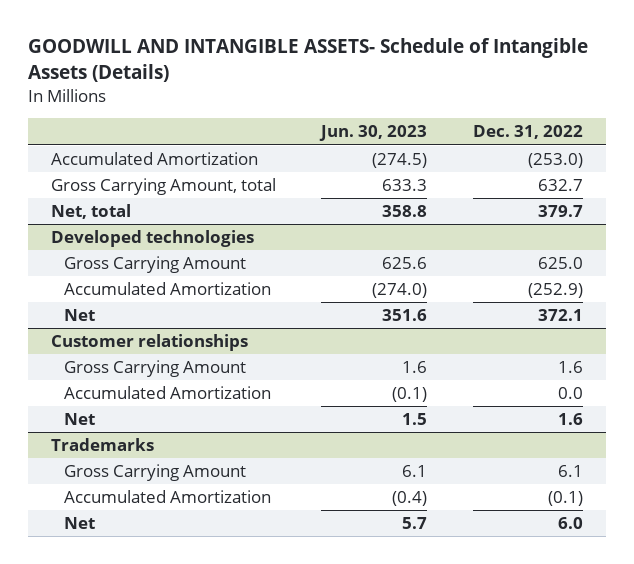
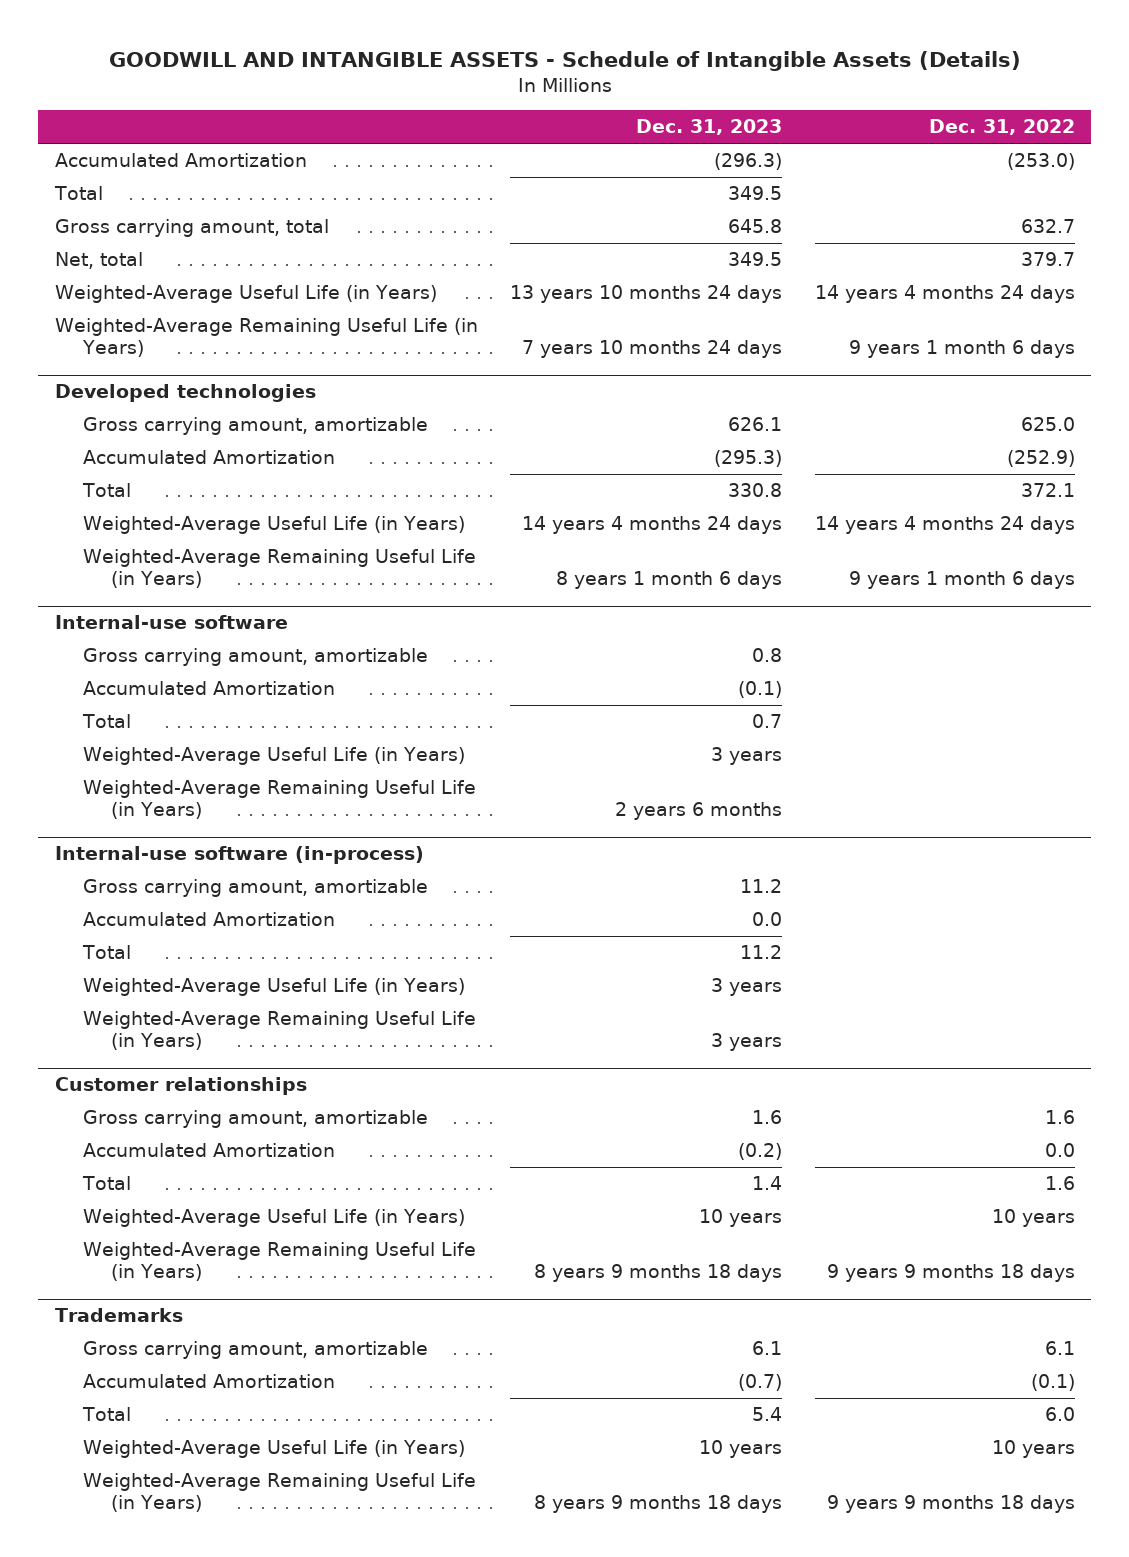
- GOODWILL AND INTANGIBLE ASSETS- Schedule of Intangible Assets (Details)
+ GOODWILL AND INTANGIBLE ASSETS - Schedule of Intangible Assets (Details)
- | Jun. 30, 2023 | Dec. 31, 2022
+ | Dec. 31, 2023 | Dec. 31, 2022
- Gross Carrying Amount, total | 633.3 | 632.7
+ Total | 349.5 |
+ Gross carrying amount, total | 645.8 | 632.7
+ Weighted-Average Useful Life (in Years) | 13 years 10 months 24 days | 14 years 4 months 24 days
+ Weighted-Average Remaining Useful Life (in Years) | 7 years 10 months 24 days | 9 years 1 month 6 days
@ Developed technologies
- Gross Carrying Amount | 625.6 | 625.0
+ Gross carrying amount, amortizable | 626.1 | 625.0
- Net | 351.6 | 372.1
+ Total | 330.8 | 372.1
+ Weighted-Average Useful Life (in Years) | 14 years 4 months 24 days | 14 years 4 months 24 days
+ Weighted-Average Remaining Useful Life (in Years) | 8 years 1 month 6 days | 9 years 1 month 6 days
+ Internal-use software
+ Gross carrying amount, amortizable | 0.8 |
+ Accumulated Amortization | (0.1) |
+ Total | 0.7 |
+ Weighted-Average Useful Life (in Years) | 3 years |
+ Weighted-Average Remaining Useful Life (in Years) | 2 years 6 months |
+ Internal-use software (in-process)
+ Gross carrying amount, amortizable | 11.2 |
+ Accumulated Amortization | 0.0 |
+ Total | 11.2 |
+ Weighted-Average Useful Life (in Years) | 3 years |
+ Weighted-Average Remaining Useful Life (in Years) | 3 years |
@ Customer relationships
- Gross Carrying Amount | 1.6 | 1.6
+ Gross carrying amount, amortizable | 1.6 | 1.6
- Net | 1.5 | 1.6
+ Total | 1.4 | 1.6
+ Weighted-Average Useful Life (in Years) | 10 years | 10 years
+ Weighted-Average Remaining Useful Life (in Years) | 8 years 9 months 18 days | 9 years 9 months 18 days
@ Trademarks
- Gross Carrying Amount | 6.1 | 6.1
+ Gross carrying amount, amortizable | 6.1 | 6.1
- Net | 5.7 | 6.0
+ Total | 5.4 | 6.0
+ Weighted-Average Useful Life (in Years) | 10 years | 10 years
+ Weighted-Average Remaining Useful Life (in Years) | 8 years 9 months 18 days | 9 years 9 months 18 days

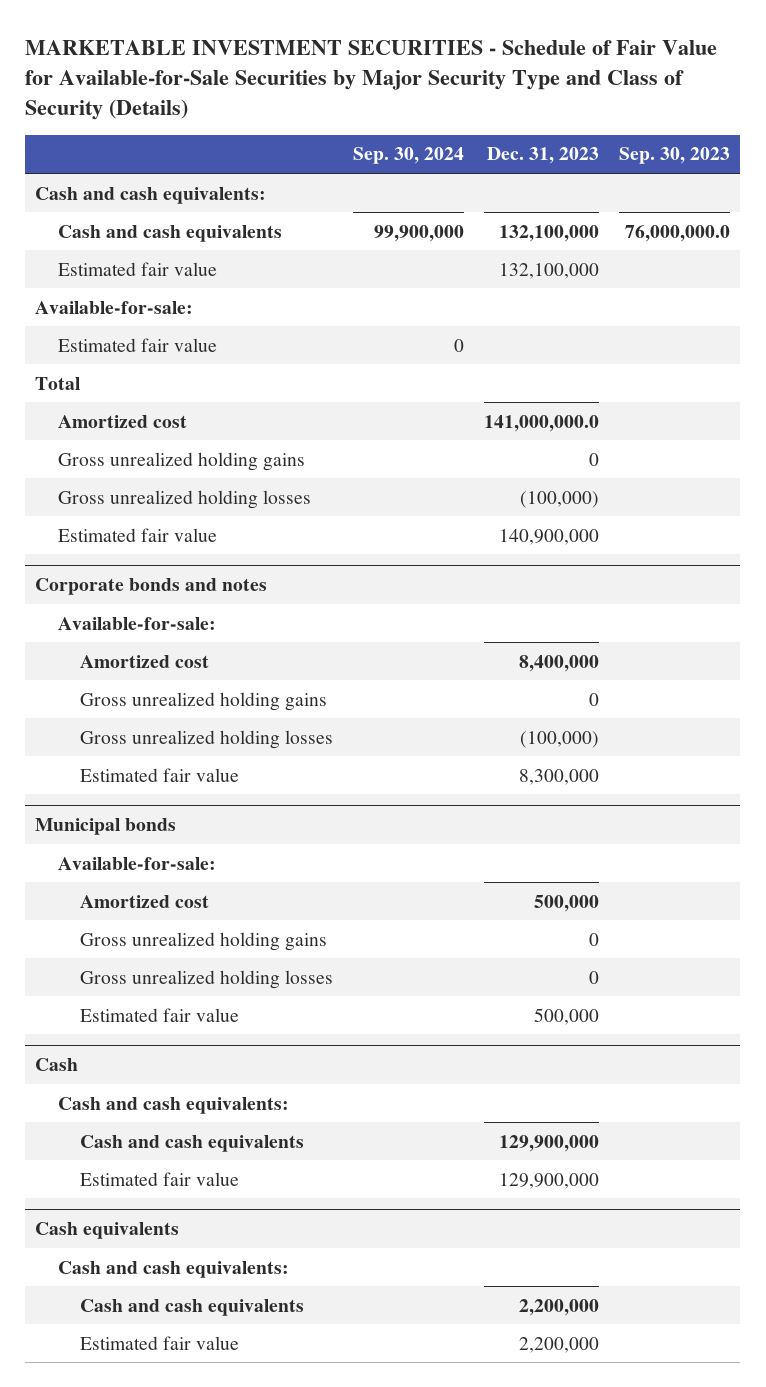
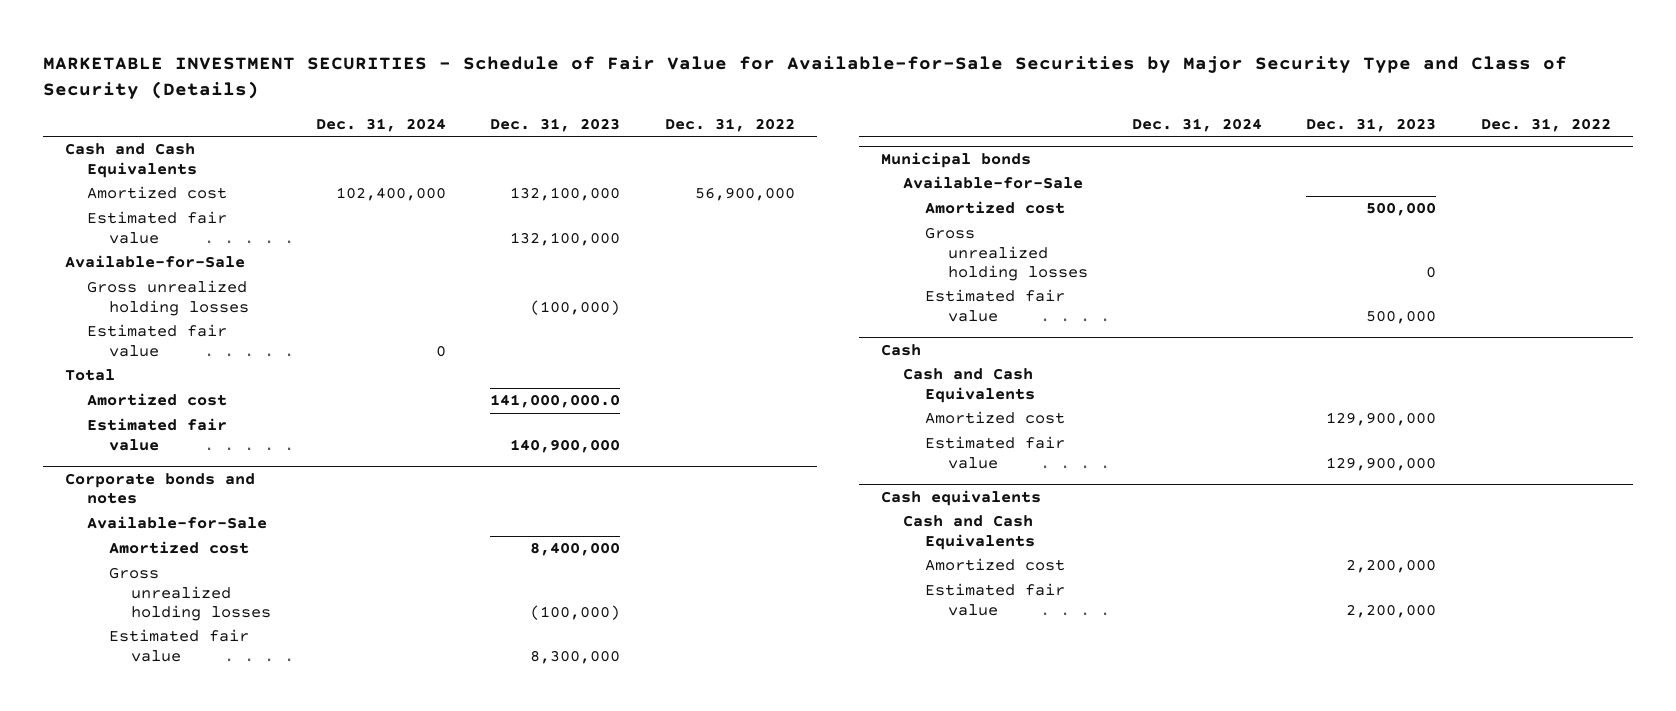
- | Sep. 30, 2024 | Dec. 31, 2023 | Sep. 30, 2023
+ | Dec. 31, 2024 | Dec. 31, 2023 | Dec. 31, 2022
- Cash and cash equivalents:
- Cash and cash equivalents | 99,900,000 | 132,100,000 | 76,000,000.0
+ Cash and Cash Equivalents
+ Amortized cost | 102,400,000 | 132,100,000 | 56,900,000
- Available-for-sale:
+ Available-for-Sale
moved up: Gross unrealized holding losses | | (100,000) |
- Gross unrealized holding gains | | 0 |
@ Corporate bonds and notes
- Available-for-sale:
+ Available-for-Sale
- Gross unrealized holding gains | | 0 |
@ Municipal bonds
- Available-for-sale:
+ Available-for-Sale
- Gross unrealized holding gains | | 0 |
@ Cash
- Cash and cash equivalents:
- Cash and cash equivalents | | 129,900,000 |
+ Cash and Cash Equivalents
+ Amortized cost | | 129,900,000 |
@ Cash equivalents
- Cash and cash equivalents:
- Cash and cash equivalents | | 2,200,000 |
+ Cash and Cash Equivalents
+ Amortized cost | | 2,200,000 |

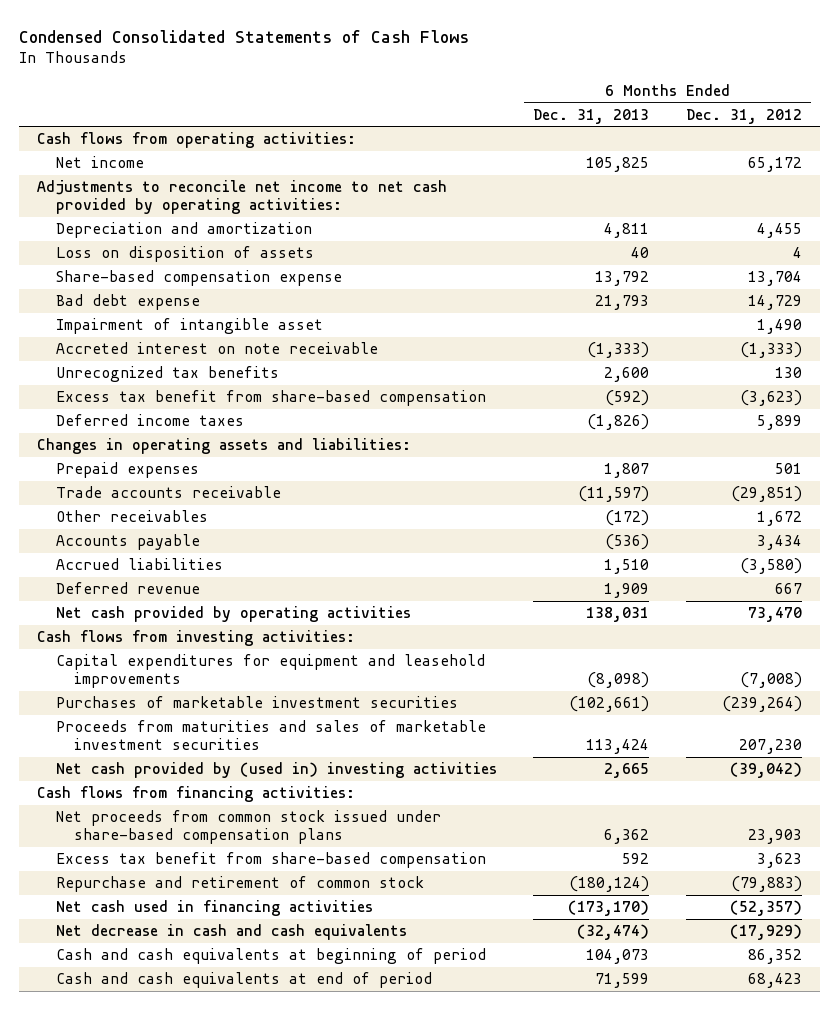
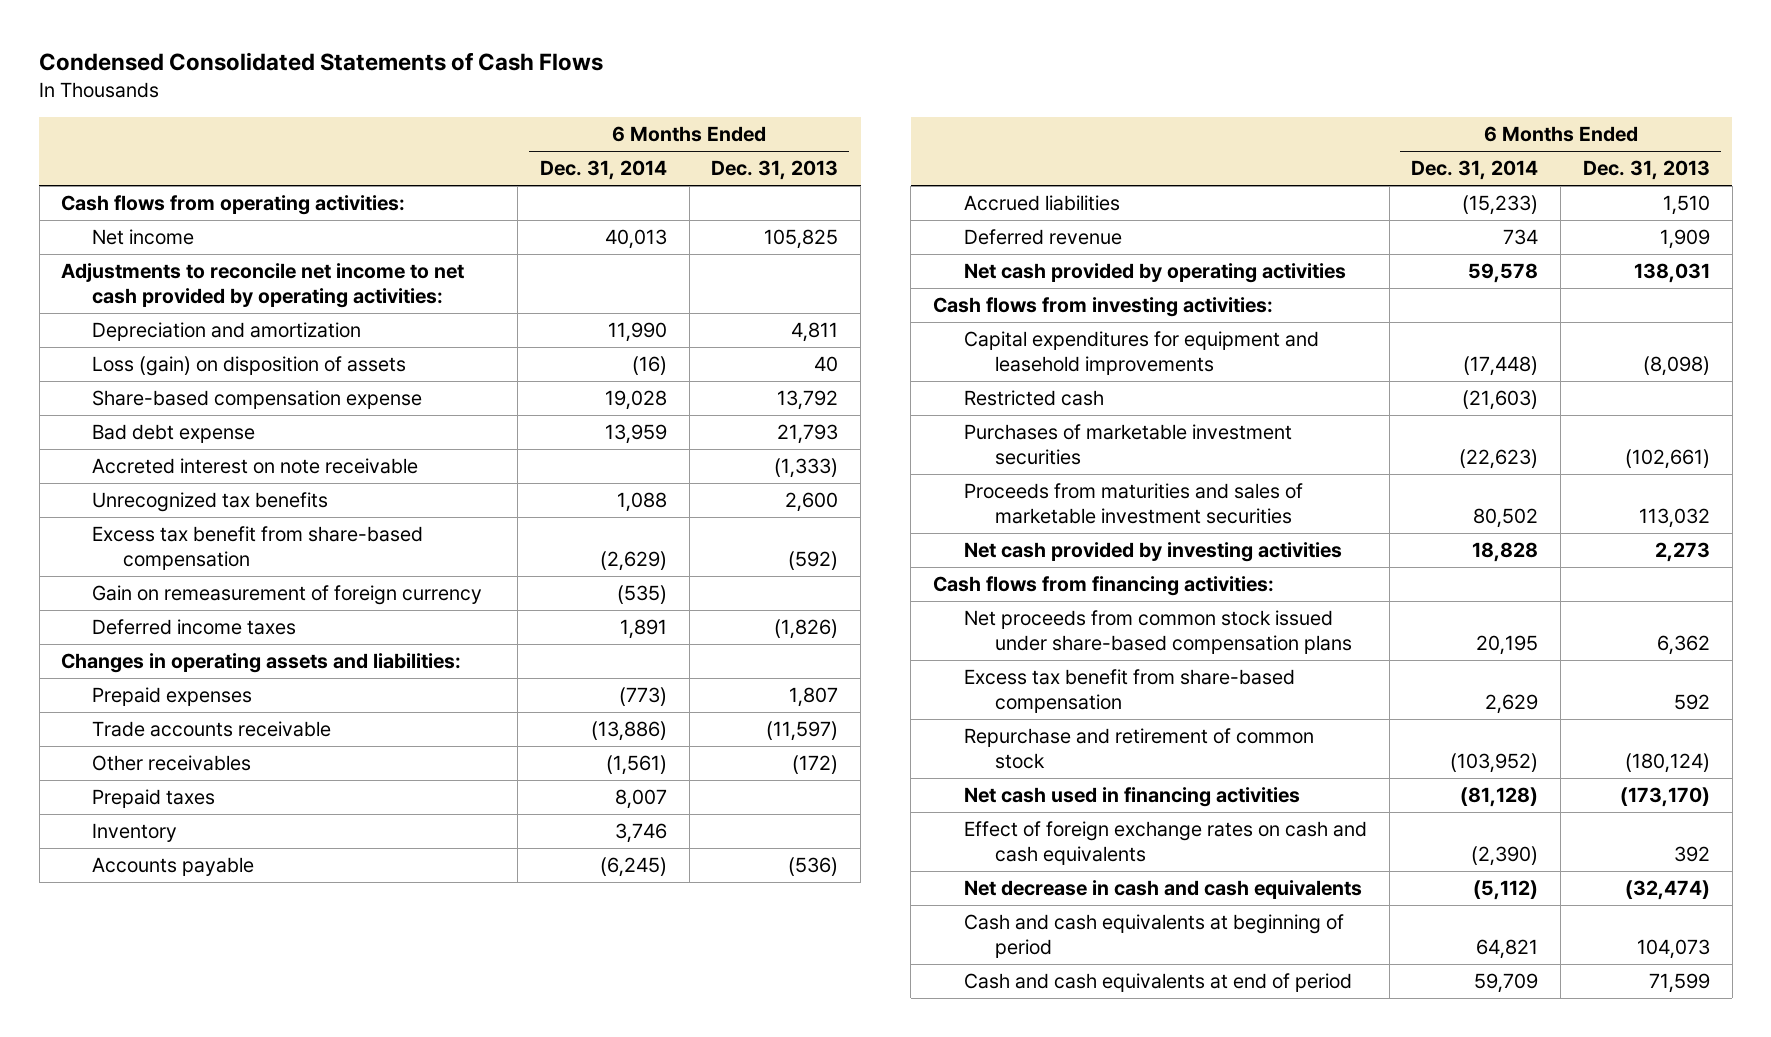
- | 6 Months Ended Dec. 31, 2013 | 6 Months Ended Dec. 31, 2012
+ | 6 Months Ended Dec. 31, 2014 | 6 Months Ended Dec. 31, 2013
- Loss on disposition of assets | 40 | 4
+ Loss (gain) on disposition of assets | (16) | 40
- Impairment of intangible asset | | 1,490
+ Gain on remeasurement of foreign currency | (535) |
+ Prepaid taxes | 8,007 |
+ Inventory | 3,746 |
+ Restricted cash | (21,603) |
- Proceeds from maturities and sales of marketable investment securities | 113,424 | 207,230
- Net cash provided by (used in) investing activities | 2,665 | (39,042)
+ Proceeds from maturities and sales of marketable investment securities | 80,502 | 113,032
+ Net cash provided by investing activities | 18,828 | 2,273
+ Effect of foreign exchange rates on cash and cash equivalents | (2,390) | 392

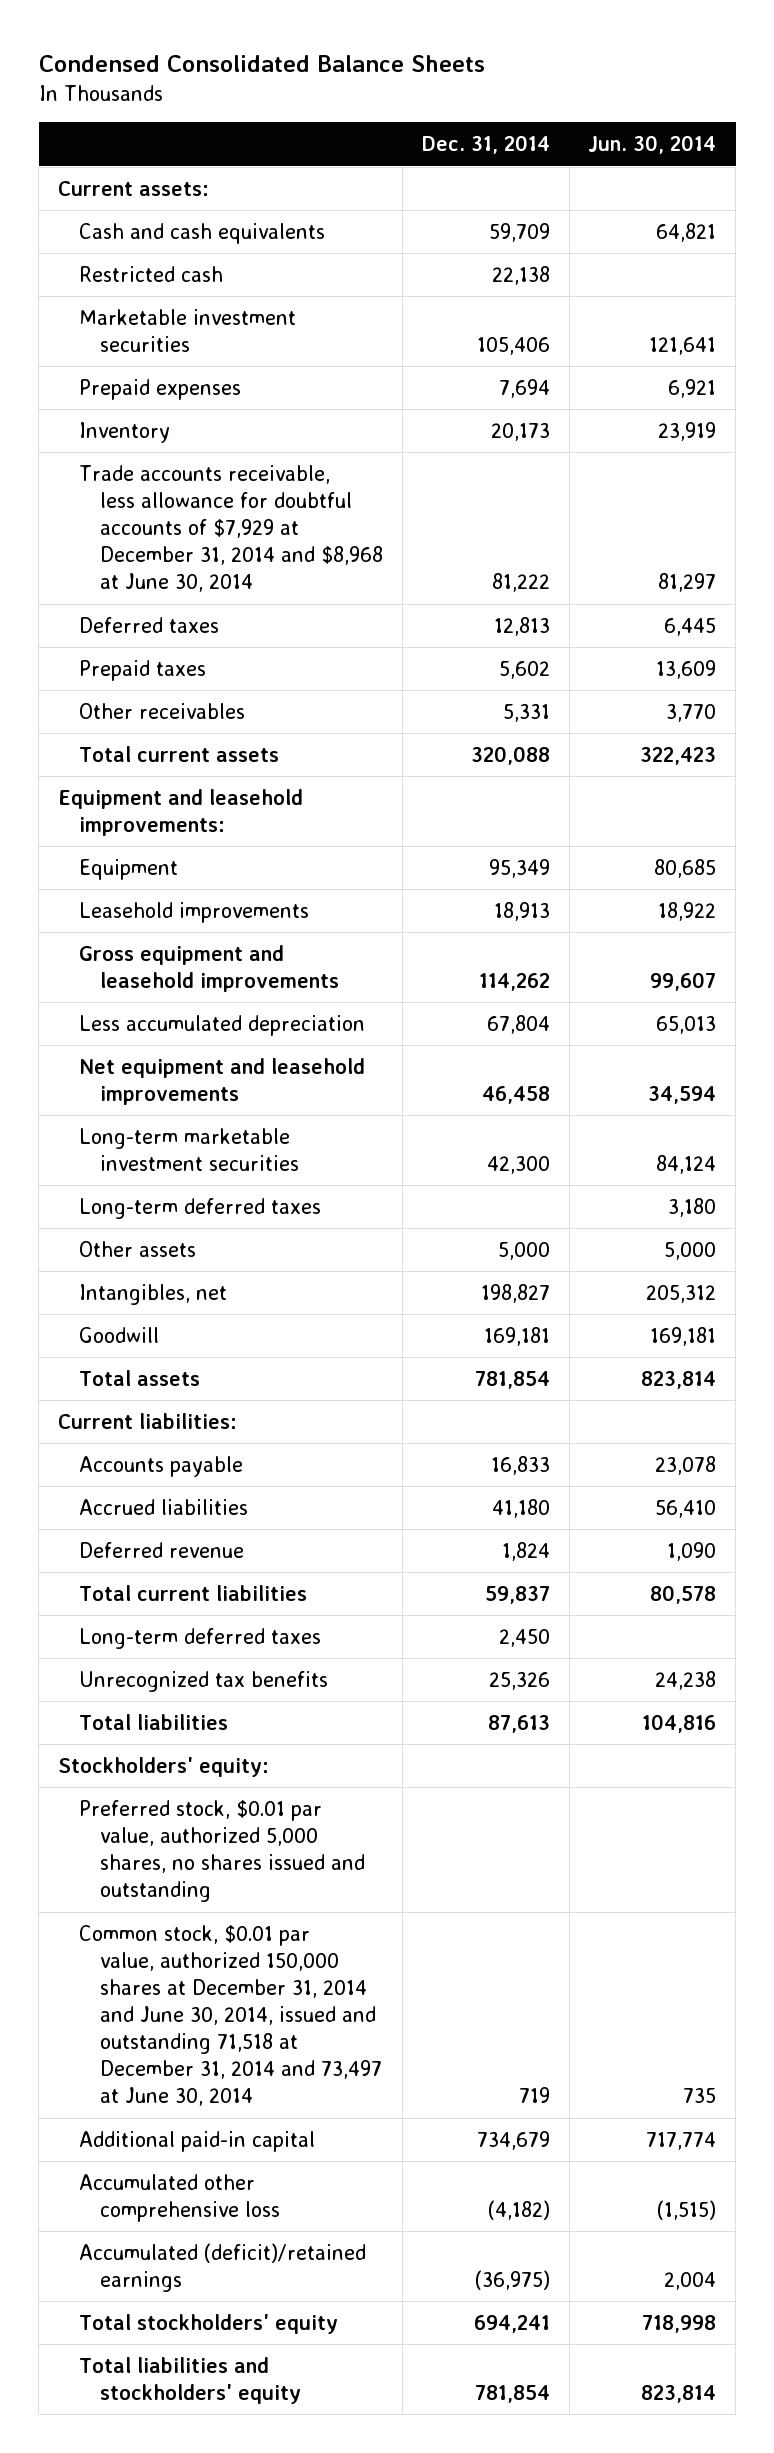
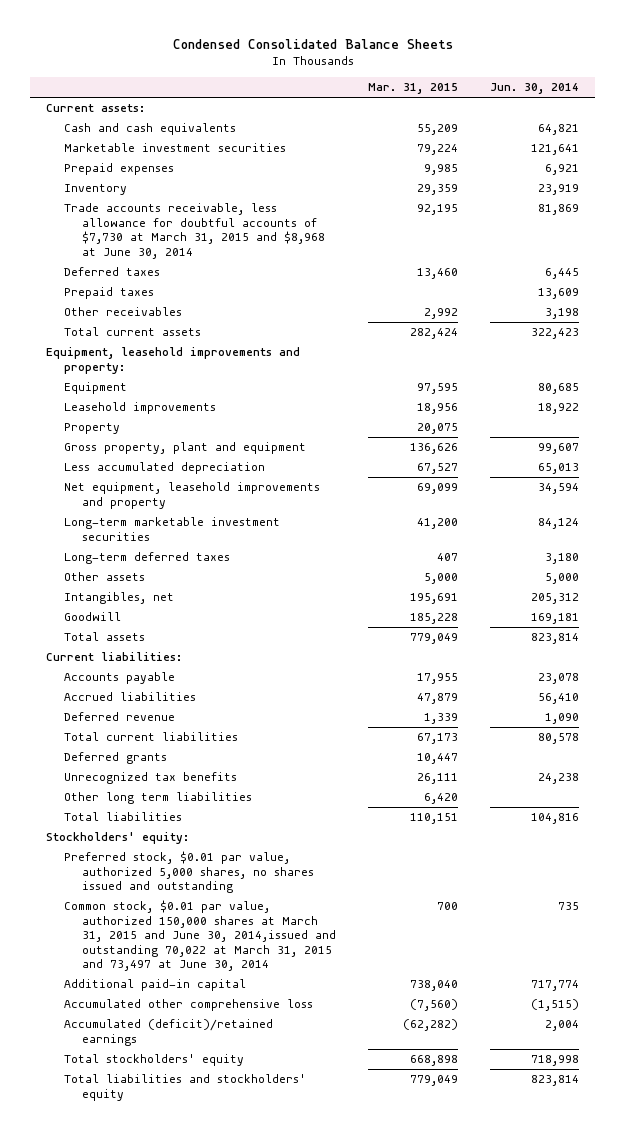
- | Dec. 31, 2014 | Jun. 30, 2014
+ | Mar. 31, 2015 | Jun. 30, 2014
- Restricted cash | 22,138 |
- Trade accounts receivable, less allowance for doubtful accounts of $7,929 at December 31, 2014 and $8,968 at June 30, 2014 | 81,222 | 81,297
+ Trade accounts receivable, less allowance for doubtful accounts of $7,730 at March 31, 2015 and $8,968 at June 30, 2014 | 92,195 | 81,869
- Other receivables | 5,331 | 3,770
+ Other receivables | 2,992 | 3,198
- Equipment and leasehold improvements:
+ Equipment, leasehold improvements and property:
- Gross equipment and leasehold improvements | 114,262 | 99,607
+ Property | 20,075 |
+ Gross property, plant and equipment | 136,626 | 99,607
- Net equipment and leasehold improvements | 46,458 | 34,594
+ Net equipment, leasehold improvements and property | 69,099 | 34,594
- Long-term deferred taxes | 2,450 |
+ Deferred grants | 10,447 |
+ Other long term liabilities | 6,420 |
- Common stock, $0.01 par value, authorized 150,000 shares at December 31, 2014 and June 30, 2014, issued and outstanding 71,518 at December 31, 2014 and 73,497 at June 30, 2014 | 719 | 735
+ Common stock, $0.01 par value, authorized 150,000 shares at March 31, 2015 and June 30, 2014,issued and outstanding 70,022 at March 31, 2015 and 73,497 at June 30, 2014 | 700 | 735

